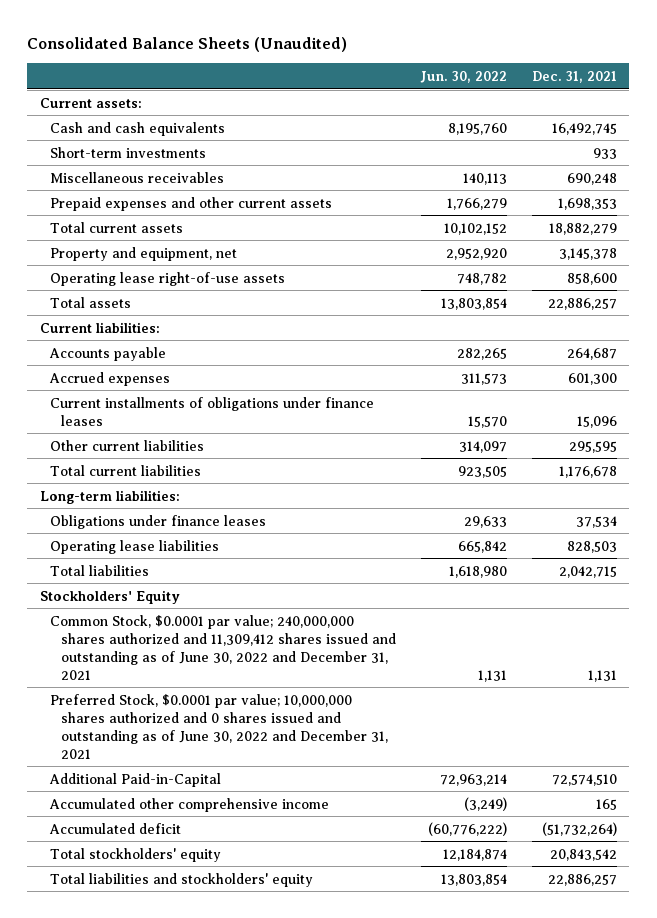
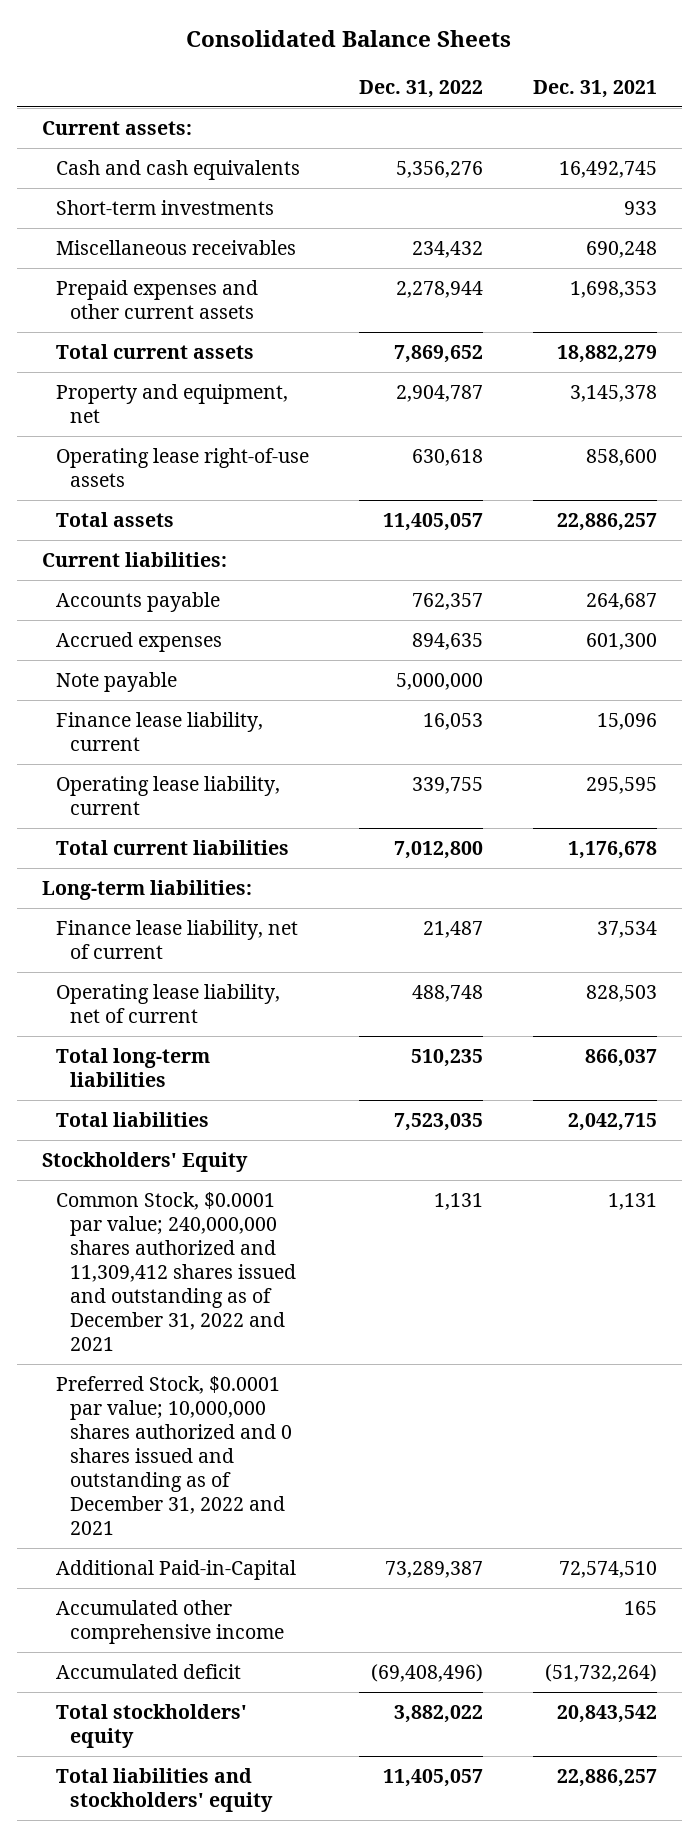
- Consolidated Balance Sheets (Unaudited)
+ Consolidated Balance Sheets
- | Jun. 30, 2022 | Dec. 31, 2021
+ | Dec. 31, 2022 | Dec. 31, 2021
- Current installments of obligations under finance leases | 15,570 | 15,096
- Other current liabilities | 314,097 | 295,595
+ Note payable | 5,000,000 |
+ Finance lease liability, current | 16,053 | 15,096
+ Operating lease liability, current | 339,755 | 295,595
- Obligations under finance leases | 29,633 | 37,534
- Operating lease liabilities | 665,842 | 828,503
+ Finance lease liability, net of current | 21,487 | 37,534
+ Operating lease liability, net of current | 488,748 | 828,503
+ Total long-term liabilities | 510,235 | 866,037
- Common Stock, $0.0001 par value; 240,000,000 shares authorized and 11,309,412 shares issued and outstanding as of June 30, 2022 and December 31, 2021 | 1,131 | 1,131
- Preferred Stock, $0.0001 par value; 10,000,000 shares authorized and 0 shares issued and outstanding as of June 30, 2022 and December 31, 2021
+ Common Stock, $0.0001 par value; 240,000,000 shares authorized and 11,309,412 shares issued and outstanding as of December 31, 2022 and 2021 | 1,131 | 1,131
+ Preferred Stock, $0.0001 par value; 10,000,000 shares authorized and 0 shares issued and outstanding as of December 31, 2022 and 2021

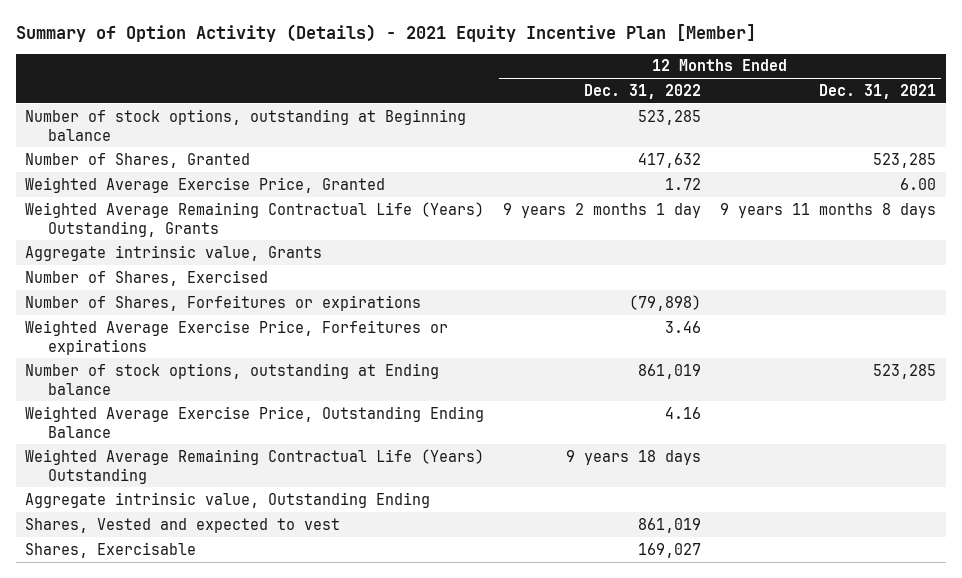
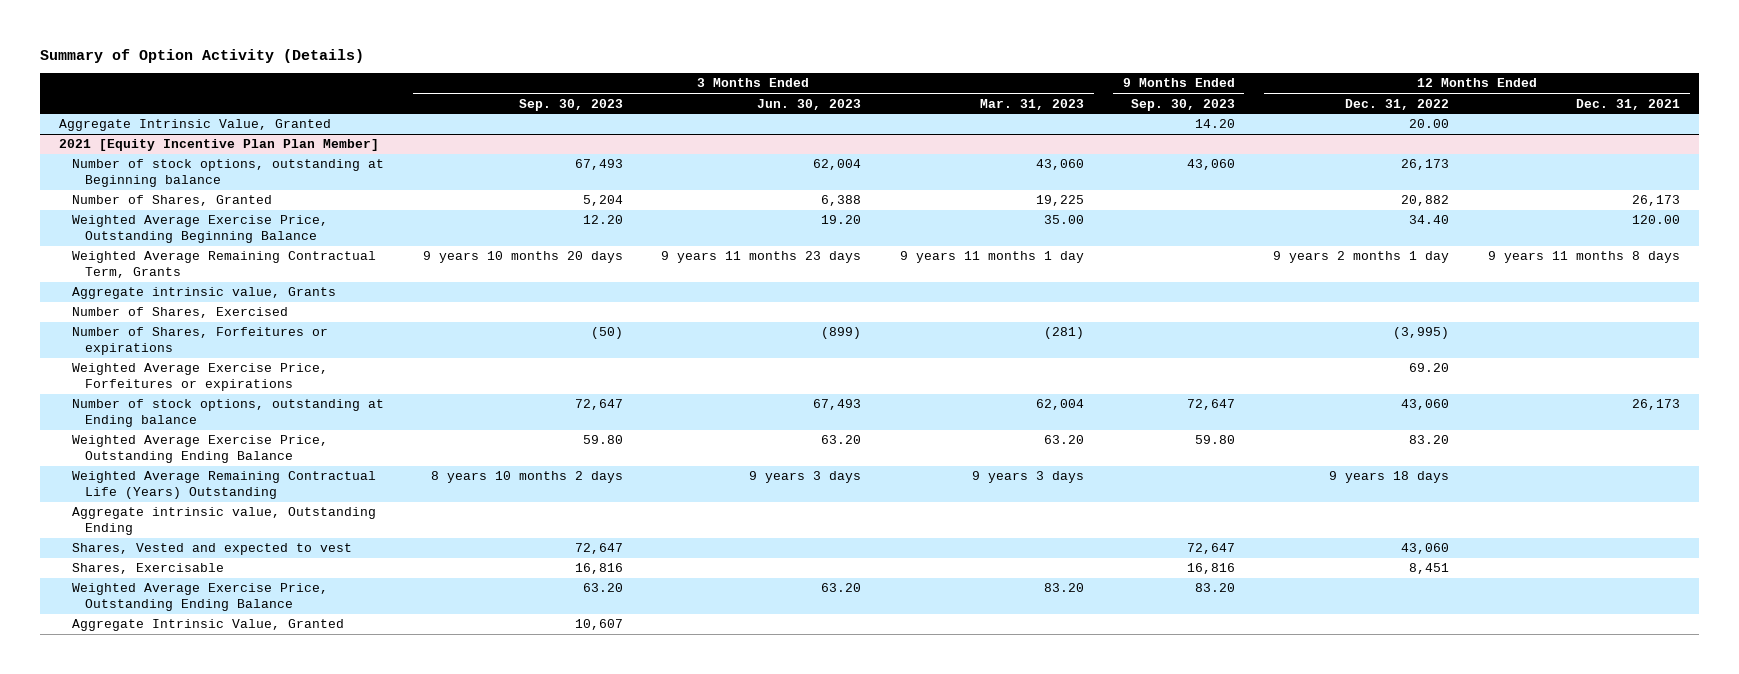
- Summary of Option Activity (Details) - 2021 Equity Incentive Plan [Member]
+ Summary of Option Activity (Details)
- | 12 Months Ended Dec. 31, 2022 | 12 Months Ended Dec. 31, 2021
+ | 3 Months Ended Sep. 30, 2023 | 3 Months Ended Jun. 30, 2023 | 3 Months Ended Mar. 31, 2023 | 9 Months Ended Sep. 30, 2023 | 12 Months Ended Dec. 31, 2022 | 12 Months Ended Dec. 31, 2021
- Number of stock options, outstanding at Beginning balance | 523,285 |
- Number of Shares, Granted | 417,632 | 523,285
- Weighted Average Exercise Price, Granted | 1.72 | 6.00
- Weighted Average Remaining Contractual Life (Years) Outstanding, Grants | 9 years 2 months 1 day | 9 years 11 months 8 days
+ Aggregate Intrinsic Value, Granted | | | | 14.20 | 20.00 |
+ 2021 [Equity Incentive Plan Plan Member]
+ Number of stock options, outstanding at Beginning balance | 67,493 | 62,004 | 43,060 | 43,060 | 26,173 |
+ Number of Shares, Granted | 5,204 | 6,388 | 19,225 | | 20,882 | 26,173
+ Weighted Average Exercise Price, Outstanding Beginning Balance | 12.20 | 19.20 | 35.00 | | 34.40 | 120.00
+ Weighted Average Remaining Contractual Term, Grants | 9 years 10 months 20 days | 9 years 11 months 23 days | 9 years 11 months 1 day | | 9 years 2 months 1 day | 9 years 11 months 8 days
- Number of Shares, Forfeitures or expirations | (79,898) |
- Weighted Average Exercise Price, Forfeitures or expirations | 3.46 |
- Number of stock options, outstanding at Ending balance | 861,019 | 523,285
- Weighted Average Exercise Price, Outstanding Ending Balance | 4.16 |
+ Number of Shares, Forfeitures or expirations | (50) | (899) | (281) | | (3,995) |
+ Weighted Average Exercise Price, Forfeitures or expirations | | | | | 69.20 |
+ Number of stock options, outstanding at Ending balance | 72,647 | 67,493 | 62,004 | 72,647 | 43,060 | 26,173
+ Weighted Average Exercise Price, Outstanding Ending Balance | 59.80 | 63.20 | 63.20 | 59.80 | 83.20 |
- Shares, Vested and expected to vest | 861,019 |
- Shares, Exercisable | 169,027 |
+ Shares, Vested and expected to vest | 72,647 | | | 72,647 | 43,060 |
+ Shares, Exercisable | 16,816 | | | 16,816 | 8,451 |
+ Weighted Average Exercise Price, Outstanding Ending Balance | 63.20 | 63.20 | 83.20 | 83.20 | |
+ Aggregate Intrinsic Value, Granted | 10,607 | | | | |

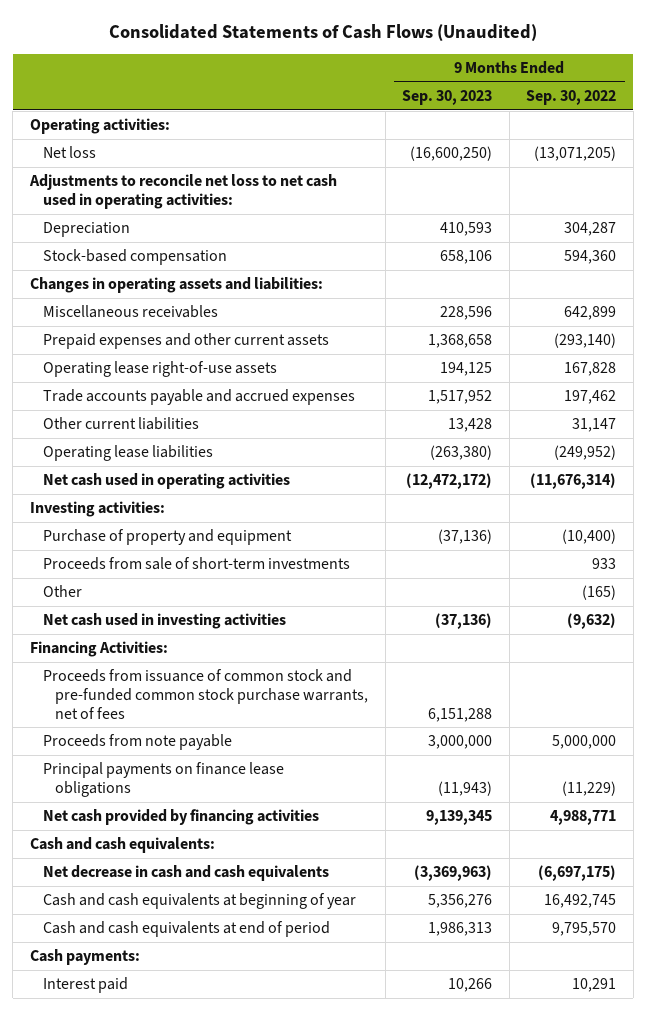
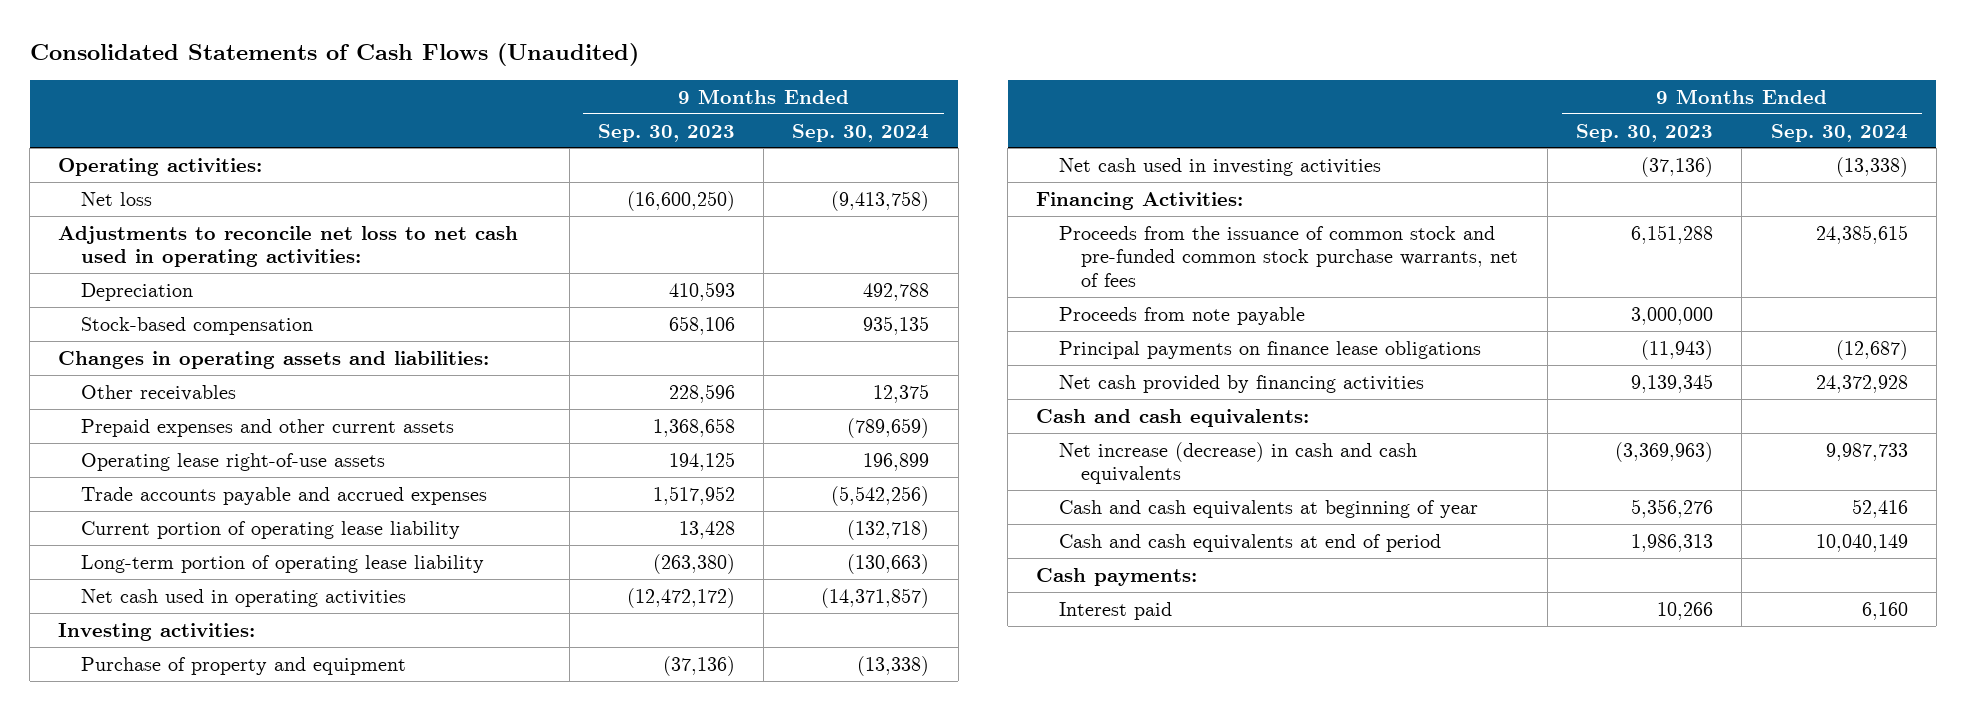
- | 9 Months Ended Sep. 30, 2023 | 9 Months Ended Sep. 30, 2022
+ | 9 Months Ended Sep. 30, 2023 | 9 Months Ended Sep. 30, 2024
- Miscellaneous receivables | 228,596 | 642,899
+ Other receivables | 228,596 | 12,375
- Other current liabilities | 13,428 | 31,147
- Operating lease liabilities | (263,380) | (249,952)
+ Current portion of operating lease liability | 13,428 | (132,718)
+ Long-term portion of operating lease liability | (263,380) | (130,663)
- Proceeds from sale of short-term investments | | 933
- Other | | (165)
- Proceeds from issuance of common stock and pre-funded common stock purchase warrants, net of fees | 6,151,288 |
+ Proceeds from the issuance of common stock and pre-funded common stock purchase warrants, net of fees | 6,151,288 | 24,385,615
- Net decrease in cash and cash equivalents | (3,369,963) | (6,697,175)
+ Net increase (decrease) in cash and cash equivalents | (3,369,963) | 9,987,733

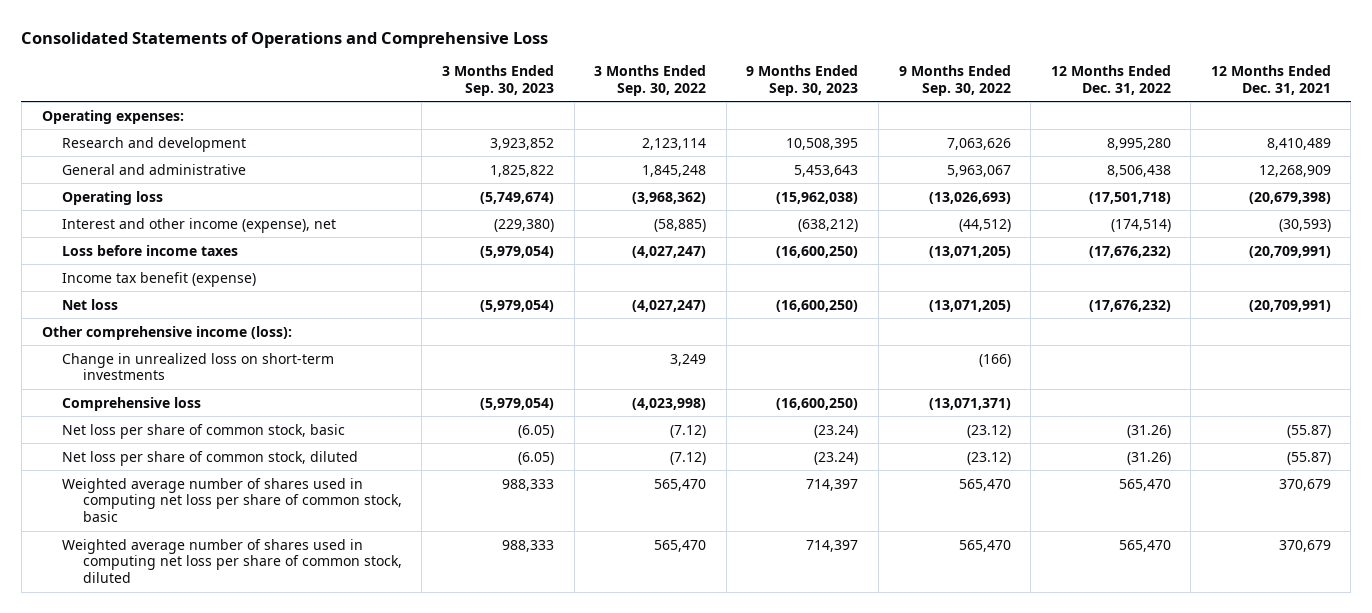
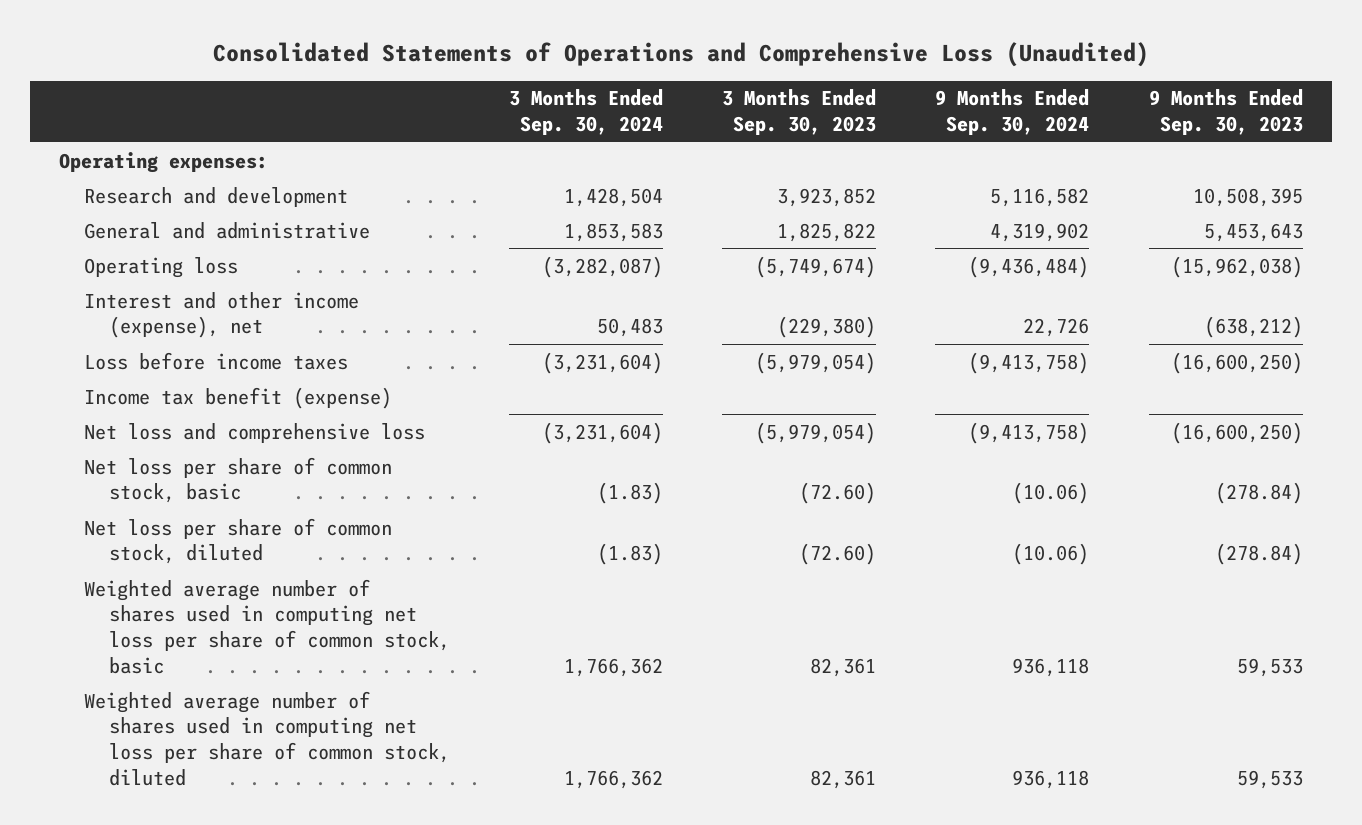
- Consolidated Statements of Operations and Comprehensive Loss
+ Consolidated Statements of Operations and Comprehensive Loss (Unaudited)
- | 3 Months Ended Sep. 30, 2023 | 3 Months Ended Sep. 30, 2022 | 9 Months Ended Sep. 30, 2023 | 9 Months Ended Sep. 30, 2022 | 12 Months Ended Dec. 31, 2022 | 12 Months Ended Dec. 31, 2021
+ | 3 Months Ended Sep. 30, 2024 | 3 Months Ended Sep. 30, 2023 | 9 Months Ended Sep. 30, 2024 | 9 Months Ended Sep. 30, 2023
- Net loss | (5,979,054) | (4,027,247) | (16,600,250) | (13,071,205) | (17,676,232) | (20,709,991)
- Other comprehensive income (loss):
- Change in unrealized loss on short-term investments | | 3,249 | | (166) | |
- Comprehensive loss | (5,979,054) | (4,023,998) | (16,600,250) | (13,071,371) | |
- Net loss per share of common stock, basic | (6.05) | (7.12) | (23.24) | (23.12) | (31.26) | (55.87)
- Net loss per share of common stock, diluted | (6.05) | (7.12) | (23.24) | (23.12) | (31.26) | (55.87)
- Weighted average number of shares used in computing net loss per share of common stock, basic | 988,333 | 565,470 | 714,397 | 565,470 | 565,470 | 370,679
- Weighted average number of shares used in computing net loss per share of common stock, diluted | 988,333 | 565,470 | 714,397 | 565,470 | 565,470 | 370,679
+ Net loss and comprehensive loss | (3,231,604) | (5,979,054) | (9,413,758) | (16,600,250)
+ Net loss per share of common stock, basic | (1.83) | (72.60) | (10.06) | (278.84)
+ Net loss per share of common stock, diluted | (1.83) | (72.60) | (10.06) | (278.84)
+ Weighted average number of shares used in computing net loss per share of common stock, basic | 1,766,362 | 82,361 | 936,118 | 59,533
+ Weighted average number of shares used in computing net loss per share of common stock, diluted | 1,766,362 | 82,361 | 936,118 | 59,533

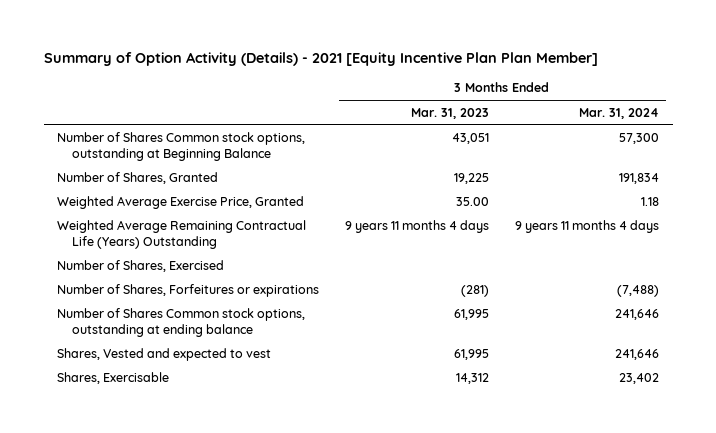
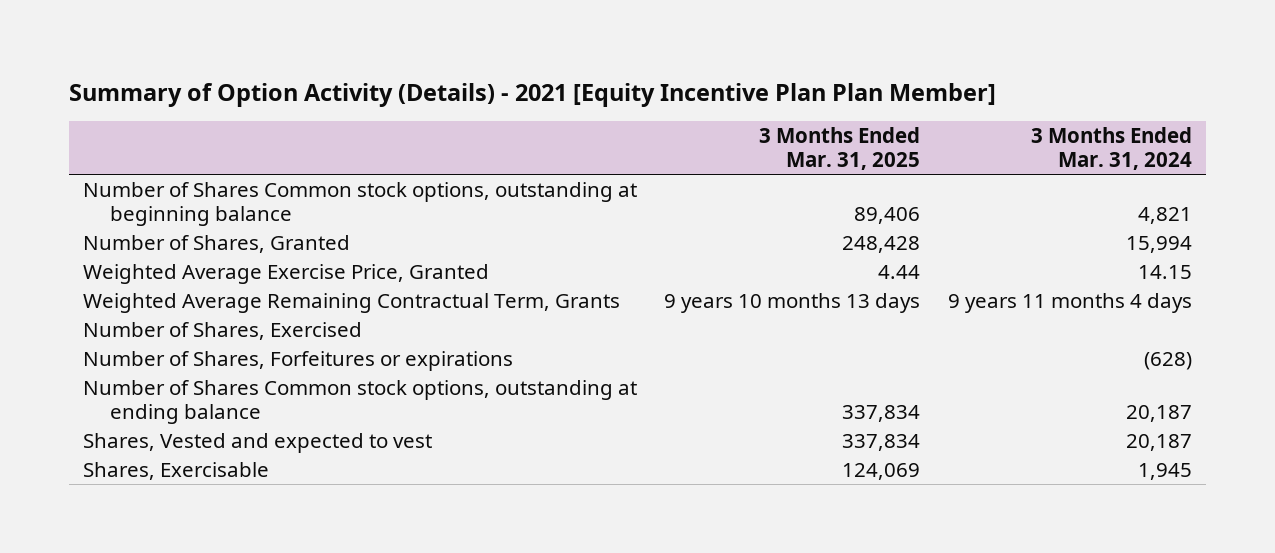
- | 3 Months Ended Mar. 31, 2023 | 3 Months Ended Mar. 31, 2024
+ | 3 Months Ended Mar. 31, 2025 | 3 Months Ended Mar. 31, 2024
- Number of Shares Common stock options, outstanding at Beginning Balance | 43,051 | 57,300
- Number of Shares, Granted | 19,225 | 191,834
- Weighted Average Exercise Price, Granted | 35.00 | 1.18
- Weighted Average Remaining Contractual Life (Years) Outstanding | 9 years 11 months 4 days | 9 years 11 months 4 days
+ Number of Shares Common stock options, outstanding at beginning balance | 89,406 | 4,821
+ Number of Shares, Granted | 248,428 | 15,994
+ Weighted Average Exercise Price, Granted | 4.44 | 14.15
+ Weighted Average Remaining Contractual Term, Grants | 9 years 10 months 13 days | 9 years 11 months 4 days
- Number of Shares, Forfeitures or expirations | (281) | (7,488)
- Number of Shares Common stock options, outstanding at ending balance | 61,995 | 241,646
- Shares, Vested and expected to vest | 61,995 | 241,646
- Shares, Exercisable | 14,312 | 23,402
+ Number of Shares, Forfeitures or expirations | | (628)
+ Number of Shares Common stock options, outstanding at ending balance | 337,834 | 20,187
+ Shares, Vested and expected to vest | 337,834 | 20,187
+ Shares, Exercisable | 124,069 | 1,945

